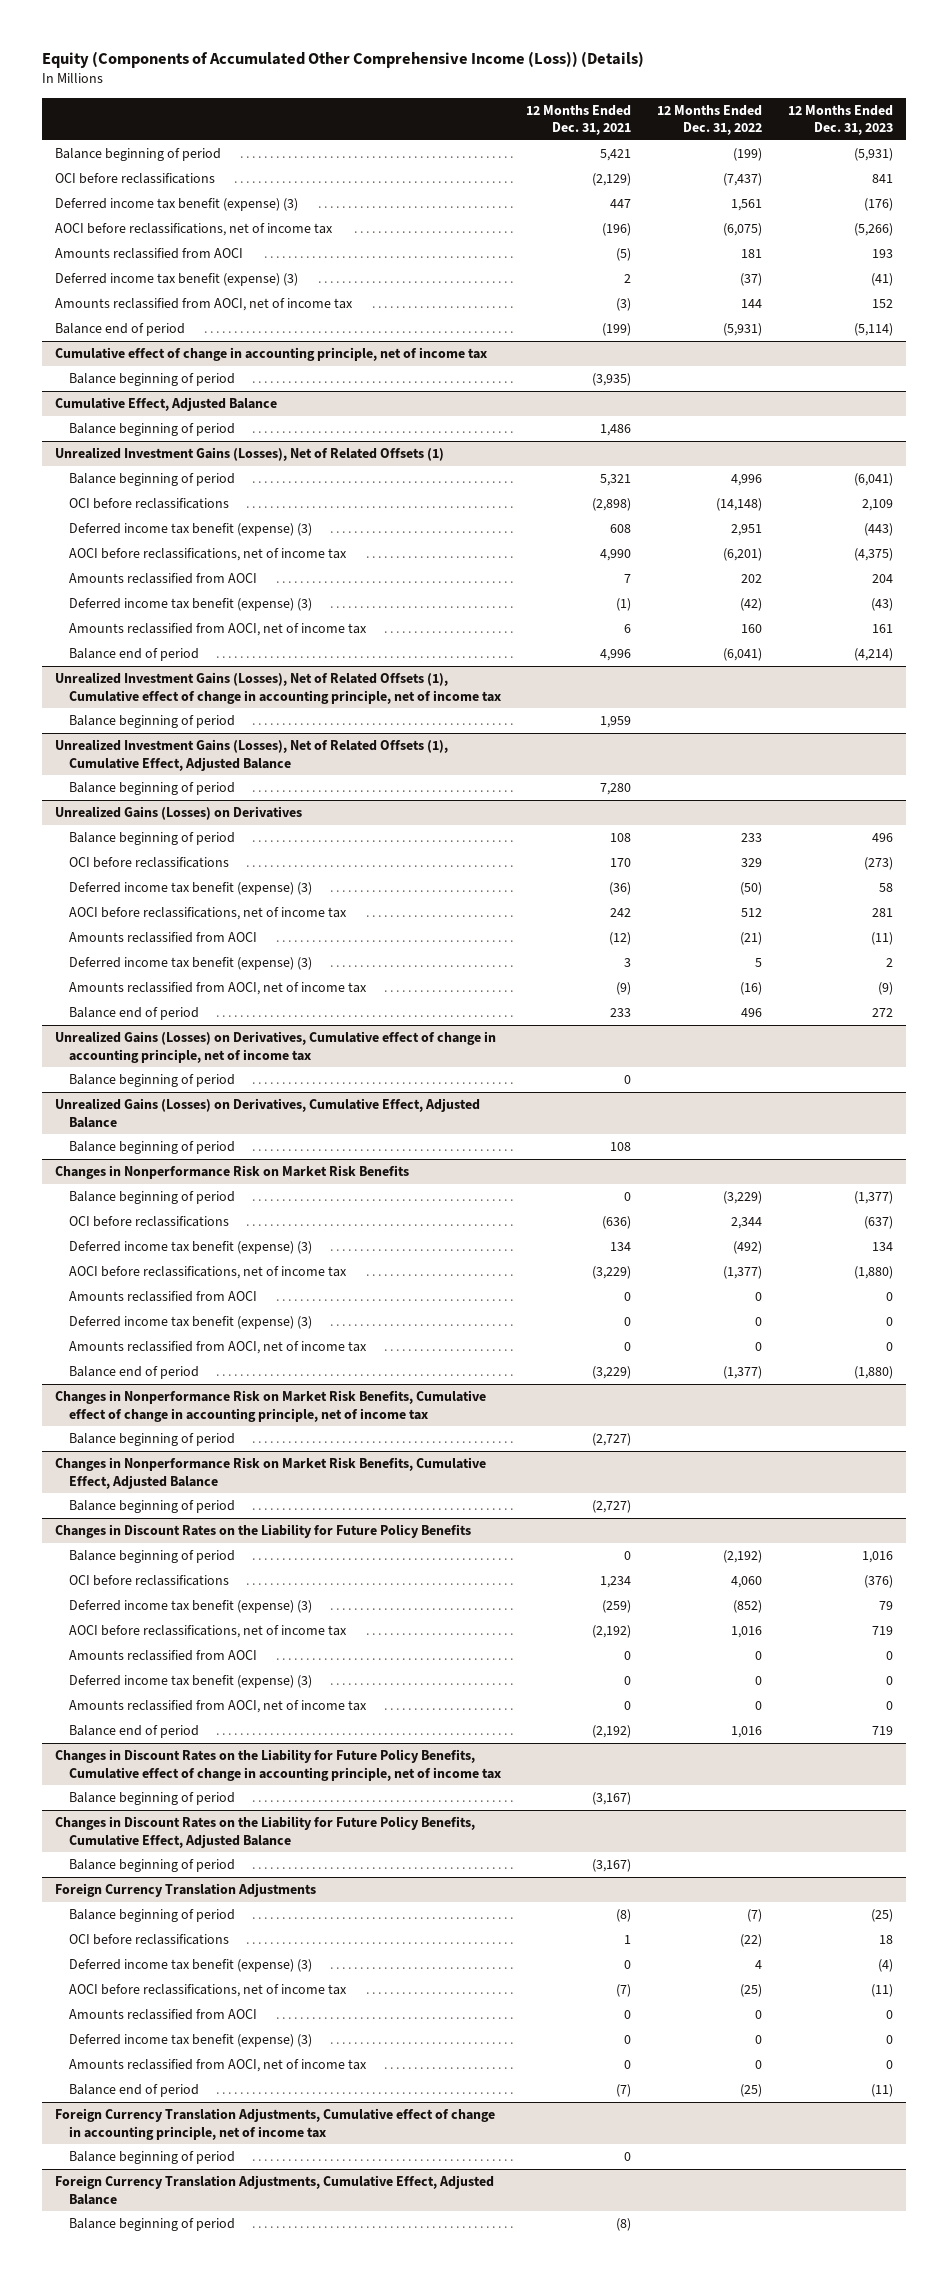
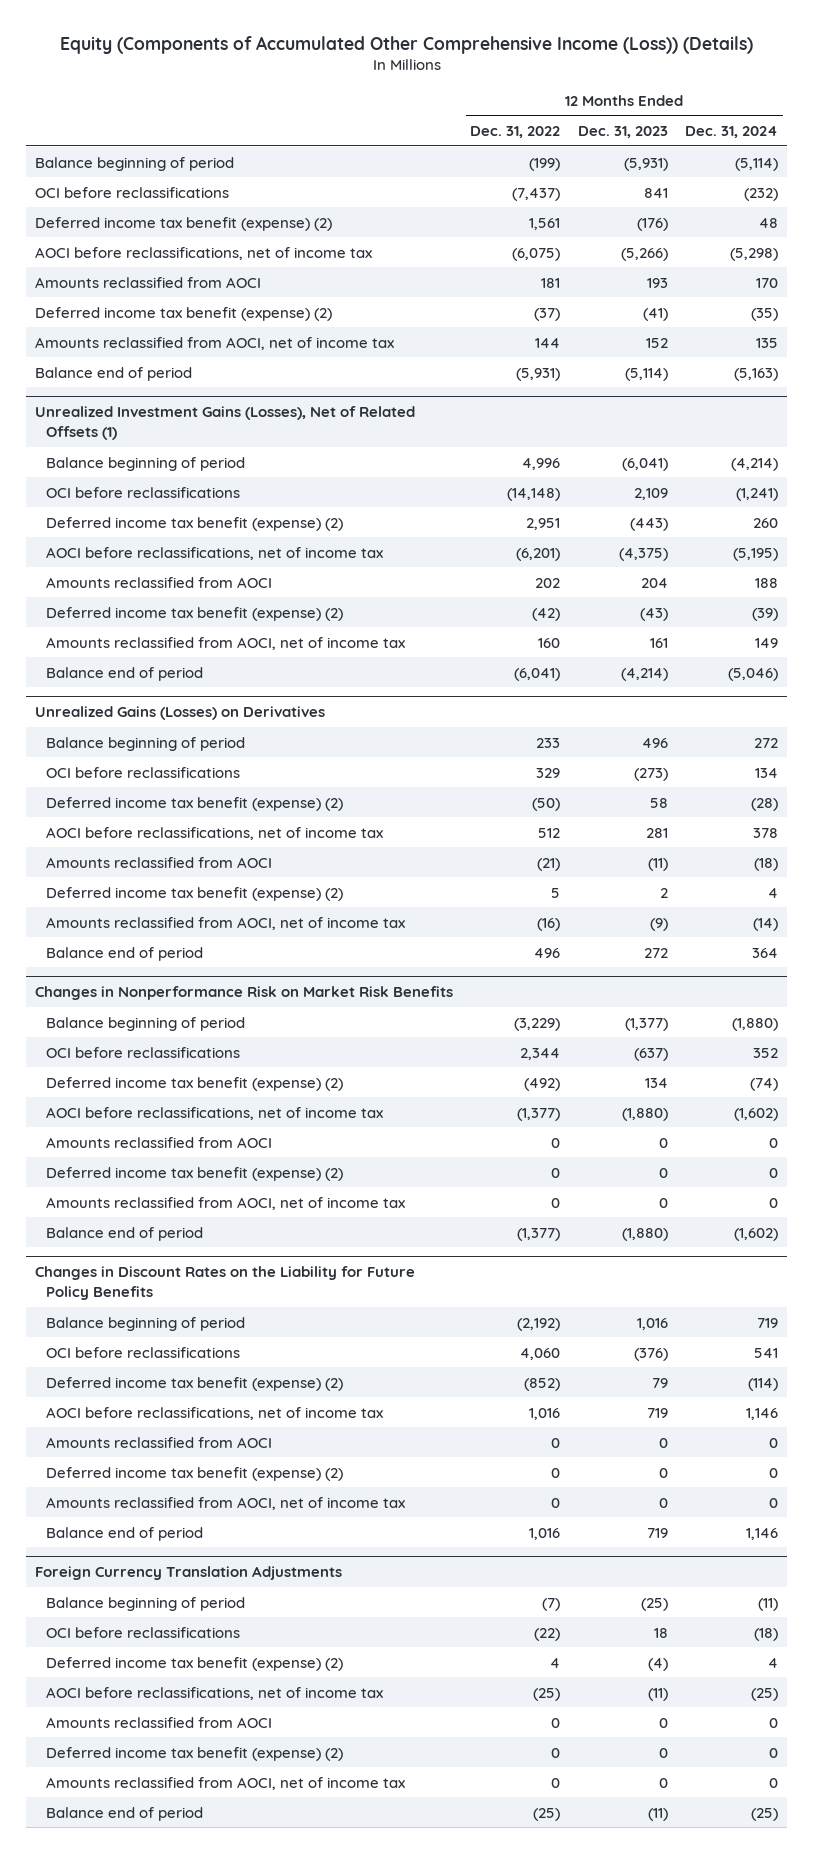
- | 12 Months Ended Dec. 31, 2021 | 12 Months Ended Dec. 31, 2022 | 12 Months Ended Dec. 31, 2023
+ | 12 Months Ended Dec. 31, 2022 | 12 Months Ended Dec. 31, 2023 | 12 Months Ended Dec. 31, 2024
- Deferred income tax benefit (expense) (3) | 447 | 1,561 | (176)
+ Deferred income tax benefit (expense) (2) | 1,561 | (176) | 48
- Deferred income tax benefit (expense) (3) | 2 | (37) | (41)
+ Deferred income tax benefit (expense) (2) | (37) | (41) | (35)
- Cumulative effect of change in accounting principle, net of income tax
- Balance beginning of period | (3,935) | |
- Cumulative Effect, Adjusted Balance
- Balance beginning of period | 1,486 | |
@ Unrealized Investment Gains (Losses), Net of Related Offsets (1)
- Deferred income tax benefit (expense) (3) | 608 | 2,951 | (443)
+ Deferred income tax benefit (expense) (2) | 2,951 | (443) | 260
- Deferred income tax benefit (expense) (3) | (1) | (42) | (43)
+ Deferred income tax benefit (expense) (2) | (42) | (43) | (39)
- Unrealized Investment Gains (Losses), Net of Related Offsets (1), Cumulative effect of change in accounting principle, net of income tax
- Balance beginning of period | 1,959 | |
- Unrealized Investment Gains (Losses), Net of Related Offsets (1), Cumulative Effect, Adjusted Balance
- Balance beginning of period | 7,280 | |
@ Unrealized Gains (Losses) on Derivatives
- Deferred income tax benefit (expense) (3) | (36) | (50) | 58
+ Deferred income tax benefit (expense) (2) | (50) | 58 | (28)
- Deferred income tax benefit (expense) (3) | 3 | 5 | 2
+ Deferred income tax benefit (expense) (2) | 5 | 2 | 4
- Unrealized Gains (Losses) on Derivatives, Cumulative effect of change in accounting principle, net of income tax
- Balance beginning of period | 0 | |
- Unrealized Gains (Losses) on Derivatives, Cumulative Effect, Adjusted Balance
- Balance beginning of period | 108 | |
@ Changes in Nonperformance Risk on Market Risk Benefits
- Deferred income tax benefit (expense) (3) | 134 | (492) | 134
+ Deferred income tax benefit (expense) (2) | (492) | 134 | (74)
- Deferred income tax benefit (expense) (3) | 0 | 0 | 0
+ Deferred income tax benefit (expense) (2) | 0 | 0 | 0
- Changes in Nonperformance Risk on Market Risk Benefits, Cumulative effect of change in accounting principle, net of income tax
- Balance beginning of period | (2,727) | |
- Changes in Nonperformance Risk on Market Risk Benefits, Cumulative Effect, Adjusted Balance
- Balance beginning of period | (2,727) | |
@ Changes in Discount Rates on the Liability for Future Policy Benefits
- Deferred income tax benefit (expense) (3) | (259) | (852) | 79
+ Deferred income tax benefit (expense) (2) | (852) | 79 | (114)
- Deferred income tax benefit (expense) (3) | 0 | 0 | 0
+ Deferred income tax benefit (expense) (2) | 0 | 0 | 0
- Changes in Discount Rates on the Liability for Future Policy Benefits, Cumulative effect of change in accounting principle, net of income tax
- Balance beginning of period | (3,167) | |
- Changes in Discount Rates on the Liability for Future Policy Benefits, Cumulative Effect, Adjusted Balance
- Balance beginning of period | (3,167) | |
@ Foreign Currency Translation Adjustments
- Deferred income tax benefit (expense) (3) | 0 | 4 | (4)
+ Deferred income tax benefit (expense) (2) | 4 | (4) | 4
- Deferred income tax benefit (expense) (3) | 0 | 0 | 0
+ Deferred income tax benefit (expense) (2) | 0 | 0 | 0
- Foreign Currency Translation Adjustments, Cumulative effect of change in accounting principle, net of income tax
- Balance beginning of period | 0 | |
- Foreign Currency Translation Adjustments, Cumulative Effect, Adjusted Balance
- Balance beginning of period | (8) | |

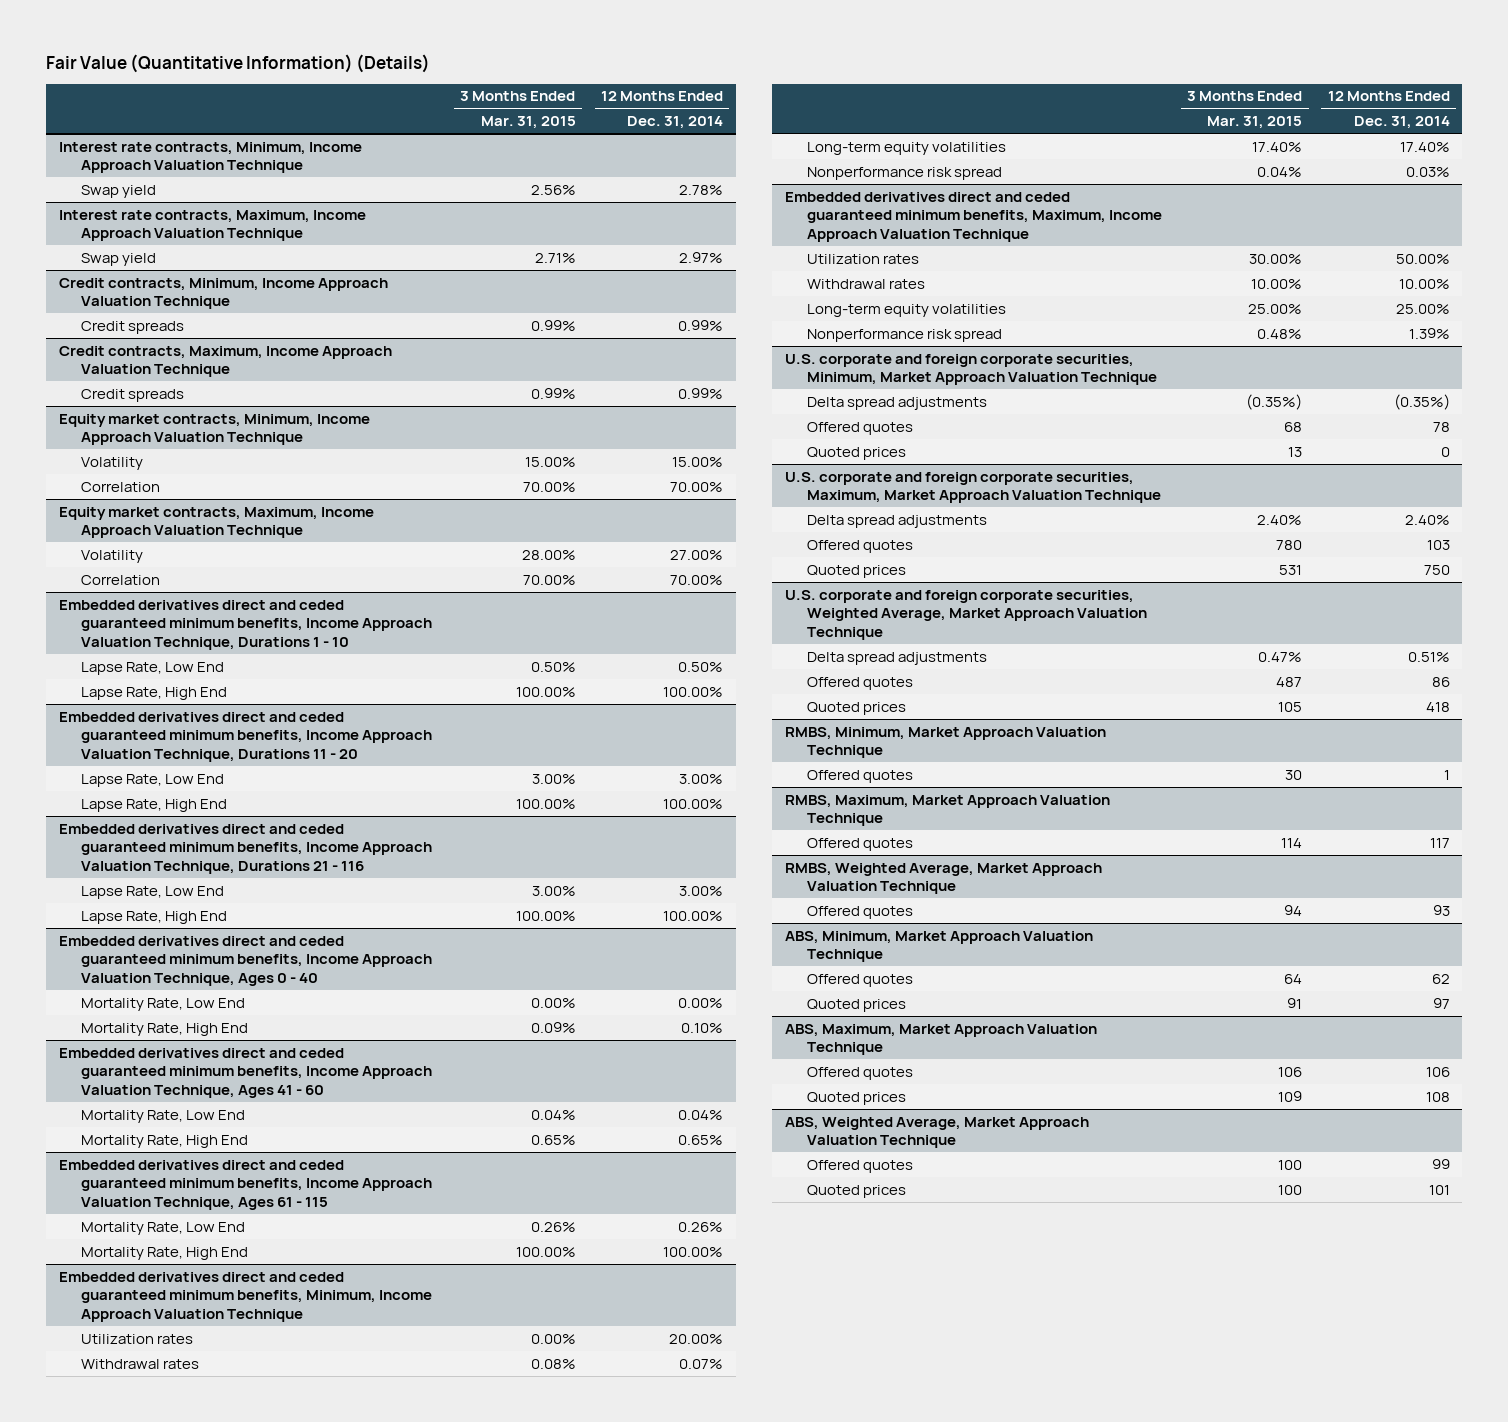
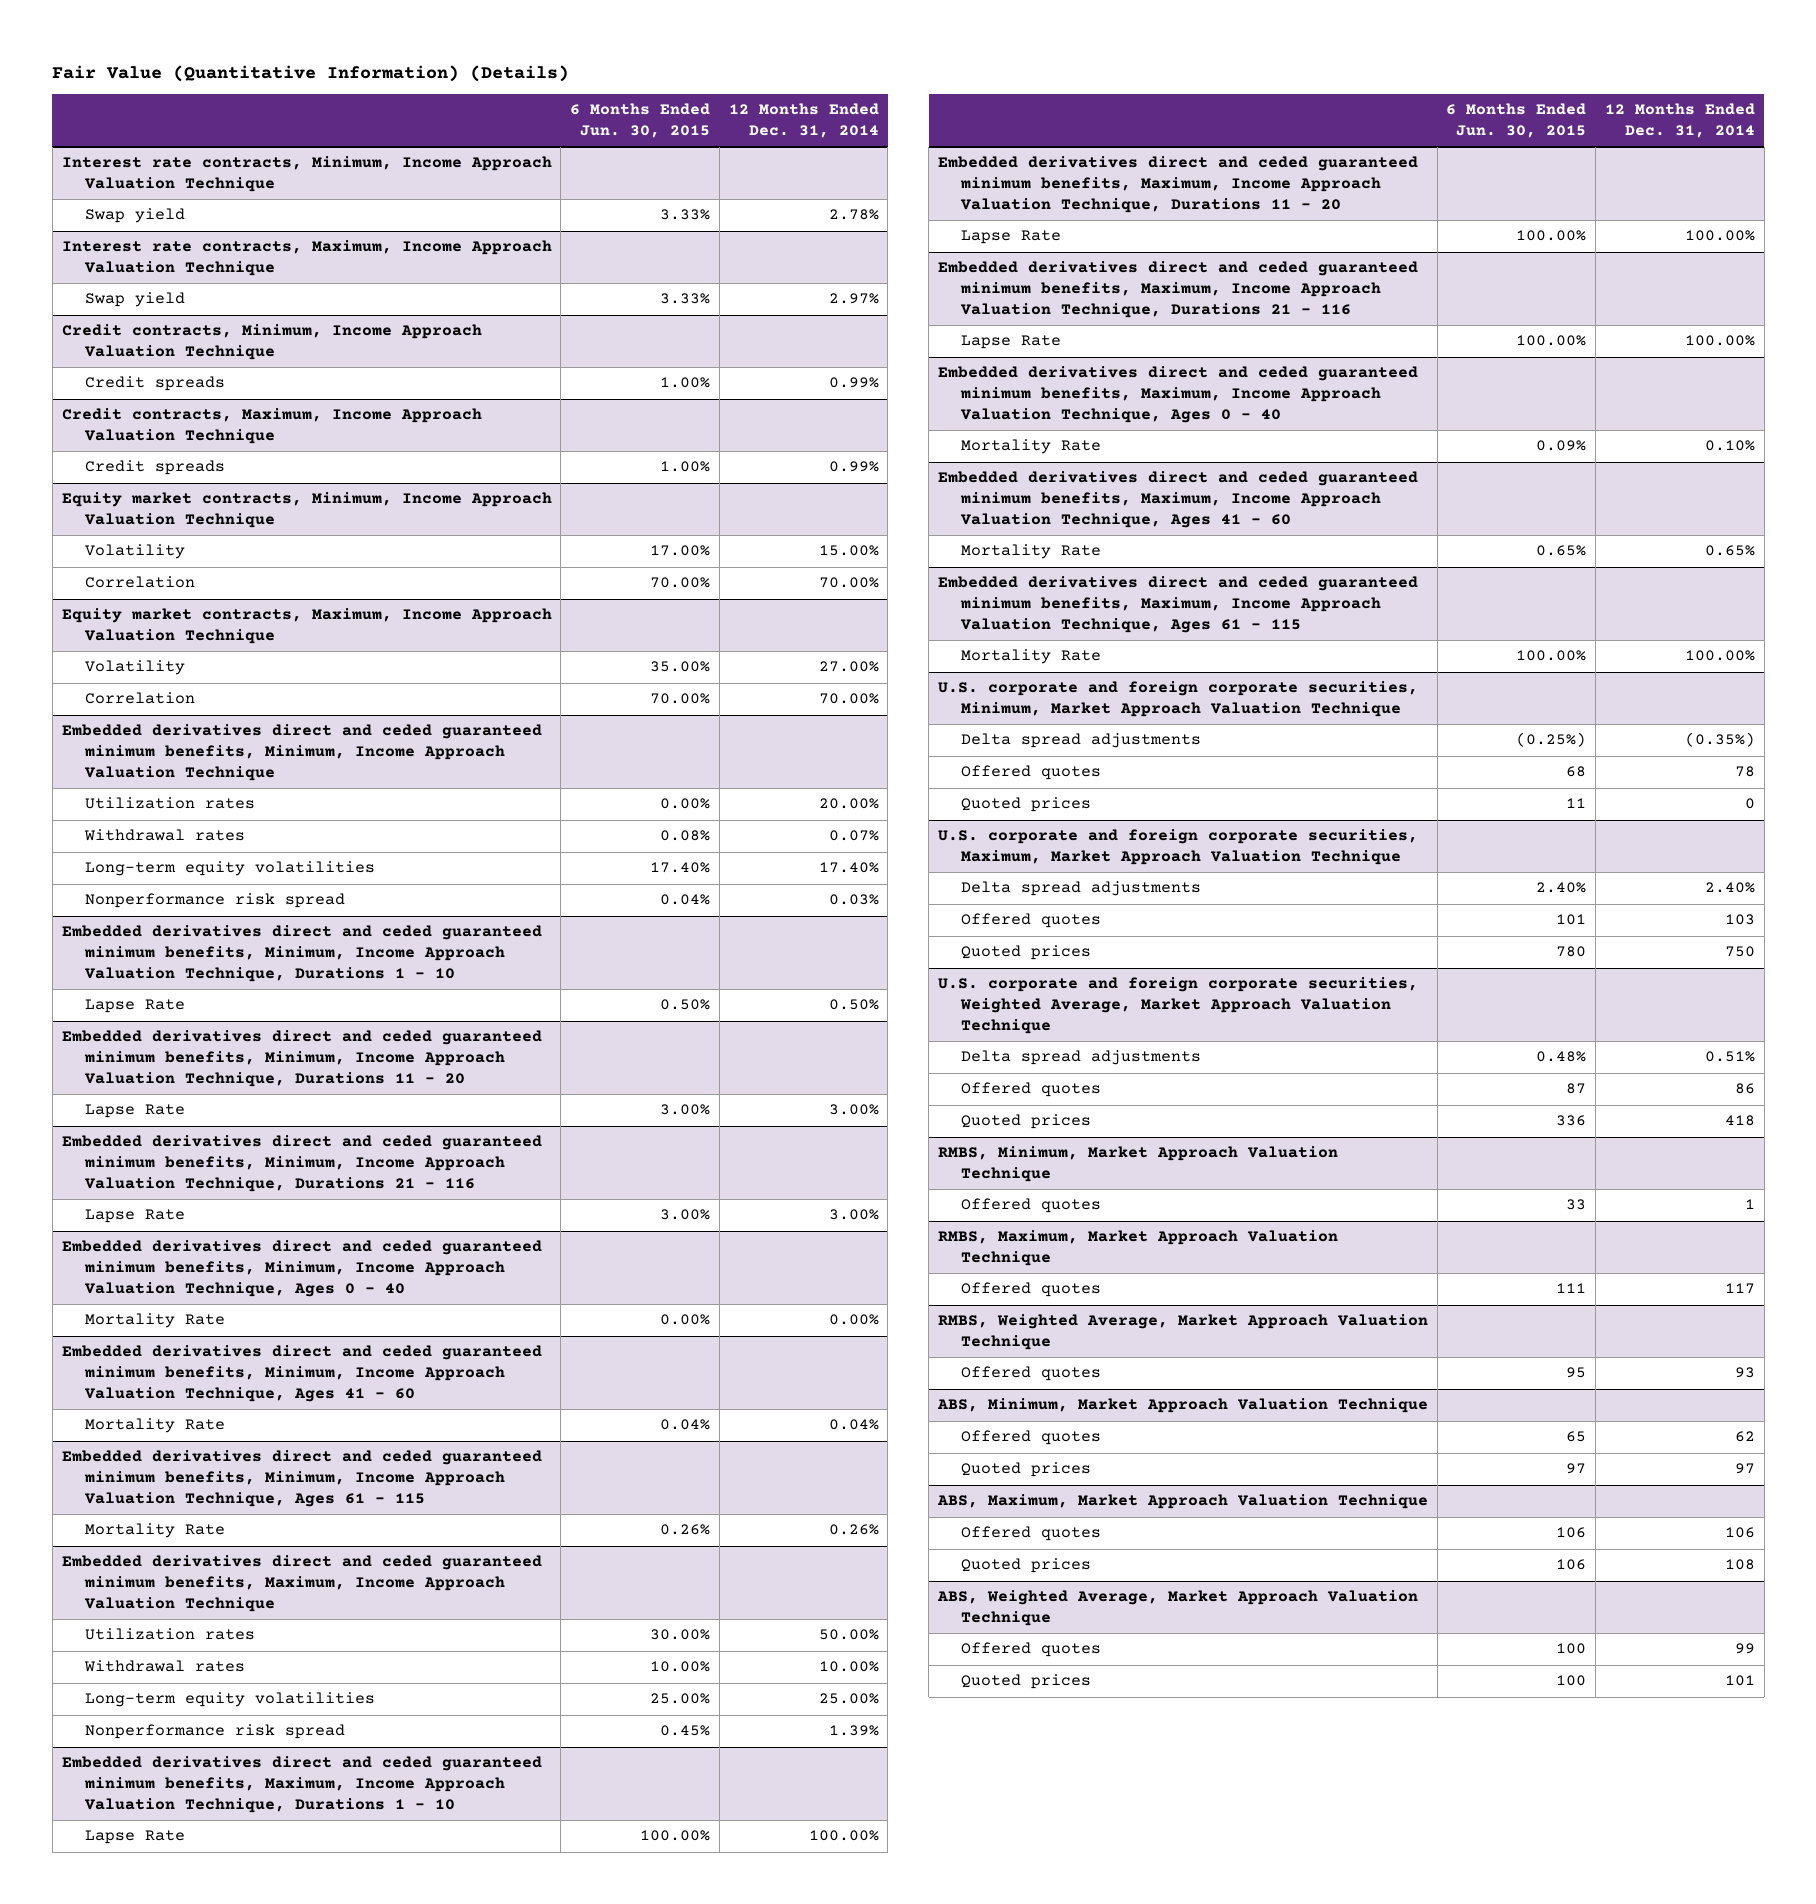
- | 3 Months Ended Mar. 31, 2015 | 12 Months Ended Dec. 31, 2014
+ | 6 Months Ended Jun. 30, 2015 | 12 Months Ended Dec. 31, 2014
- Embedded derivatives direct and ceded guaranteed minimum benefits, Income Approach Valuation Technique, Durations 1 - 10
- Lapse Rate, Low End | 0.50% | 0.50%
- Lapse Rate, High End | 100.00% | 100.00%
- Embedded derivatives direct and ceded guaranteed minimum benefits, Income Approach Valuation Technique, Durations 11 - 20
- Lapse Rate, Low End | 3.00% | 3.00%
- Lapse Rate, High End | 100.00% | 100.00%
- Embedded derivatives direct and ceded guaranteed minimum benefits, Income Approach Valuation Technique, Durations 21 - 116
- Lapse Rate, Low End | 3.00% | 3.00%
- Lapse Rate, High End | 100.00% | 100.00%
- Embedded derivatives direct and ceded guaranteed minimum benefits, Income Approach Valuation Technique, Ages 0 - 40
- Mortality Rate, Low End | 0.00% | 0.00%
- Mortality Rate, High End | 0.09% | 0.10%
- Embedded derivatives direct and ceded guaranteed minimum benefits, Income Approach Valuation Technique, Ages 41 - 60
- Mortality Rate, Low End | 0.04% | 0.04%
- Mortality Rate, High End | 0.65% | 0.65%
- Embedded derivatives direct and ceded guaranteed minimum benefits, Income Approach Valuation Technique, Ages 61 - 115
- Mortality Rate, Low End | 0.26% | 0.26%
- Mortality Rate, High End | 100.00% | 100.00%
+ Embedded derivatives direct and ceded guaranteed minimum benefits, Minimum, Income Approach Valuation Technique, Durations 1 - 10
+ Lapse Rate | 0.50% | 0.50%
+ Embedded derivatives direct and ceded guaranteed minimum benefits, Minimum, Income Approach Valuation Technique, Durations 11 - 20
+ Lapse Rate | 3.00% | 3.00%
+ Embedded derivatives direct and ceded guaranteed minimum benefits, Minimum, Income Approach Valuation Technique, Durations 21 - 116
+ Lapse Rate | 3.00% | 3.00%
+ Embedded derivatives direct and ceded guaranteed minimum benefits, Minimum, Income Approach Valuation Technique, Ages 0 - 40
+ Mortality Rate | 0.00% | 0.00%
+ Embedded derivatives direct and ceded guaranteed minimum benefits, Minimum, Income Approach Valuation Technique, Ages 41 - 60
+ Mortality Rate | 0.04% | 0.04%
+ Embedded derivatives direct and ceded guaranteed minimum benefits, Minimum, Income Approach Valuation Technique, Ages 61 - 115
+ Mortality Rate | 0.26% | 0.26%
+ Embedded derivatives direct and ceded guaranteed minimum benefits, Maximum, Income Approach Valuation Technique, Durations 1 - 10
+ Lapse Rate | 100.00% | 100.00%
+ Embedded derivatives direct and ceded guaranteed minimum benefits, Maximum, Income Approach Valuation Technique, Durations 11 - 20
+ Lapse Rate | 100.00% | 100.00%
+ Embedded derivatives direct and ceded guaranteed minimum benefits, Maximum, Income Approach Valuation Technique, Durations 21 - 116
+ Lapse Rate | 100.00% | 100.00%
+ Embedded derivatives direct and ceded guaranteed minimum benefits, Maximum, Income Approach Valuation Technique, Ages 0 - 40
+ Mortality Rate | 0.09% | 0.10%
+ Embedded derivatives direct and ceded guaranteed minimum benefits, Maximum, Income Approach Valuation Technique, Ages 41 - 60
+ Mortality Rate | 0.65% | 0.65%
+ Embedded derivatives direct and ceded guaranteed minimum benefits, Maximum, Income Approach Valuation Technique, Ages 61 - 115
+ Mortality Rate | 100.00% | 100.00%

